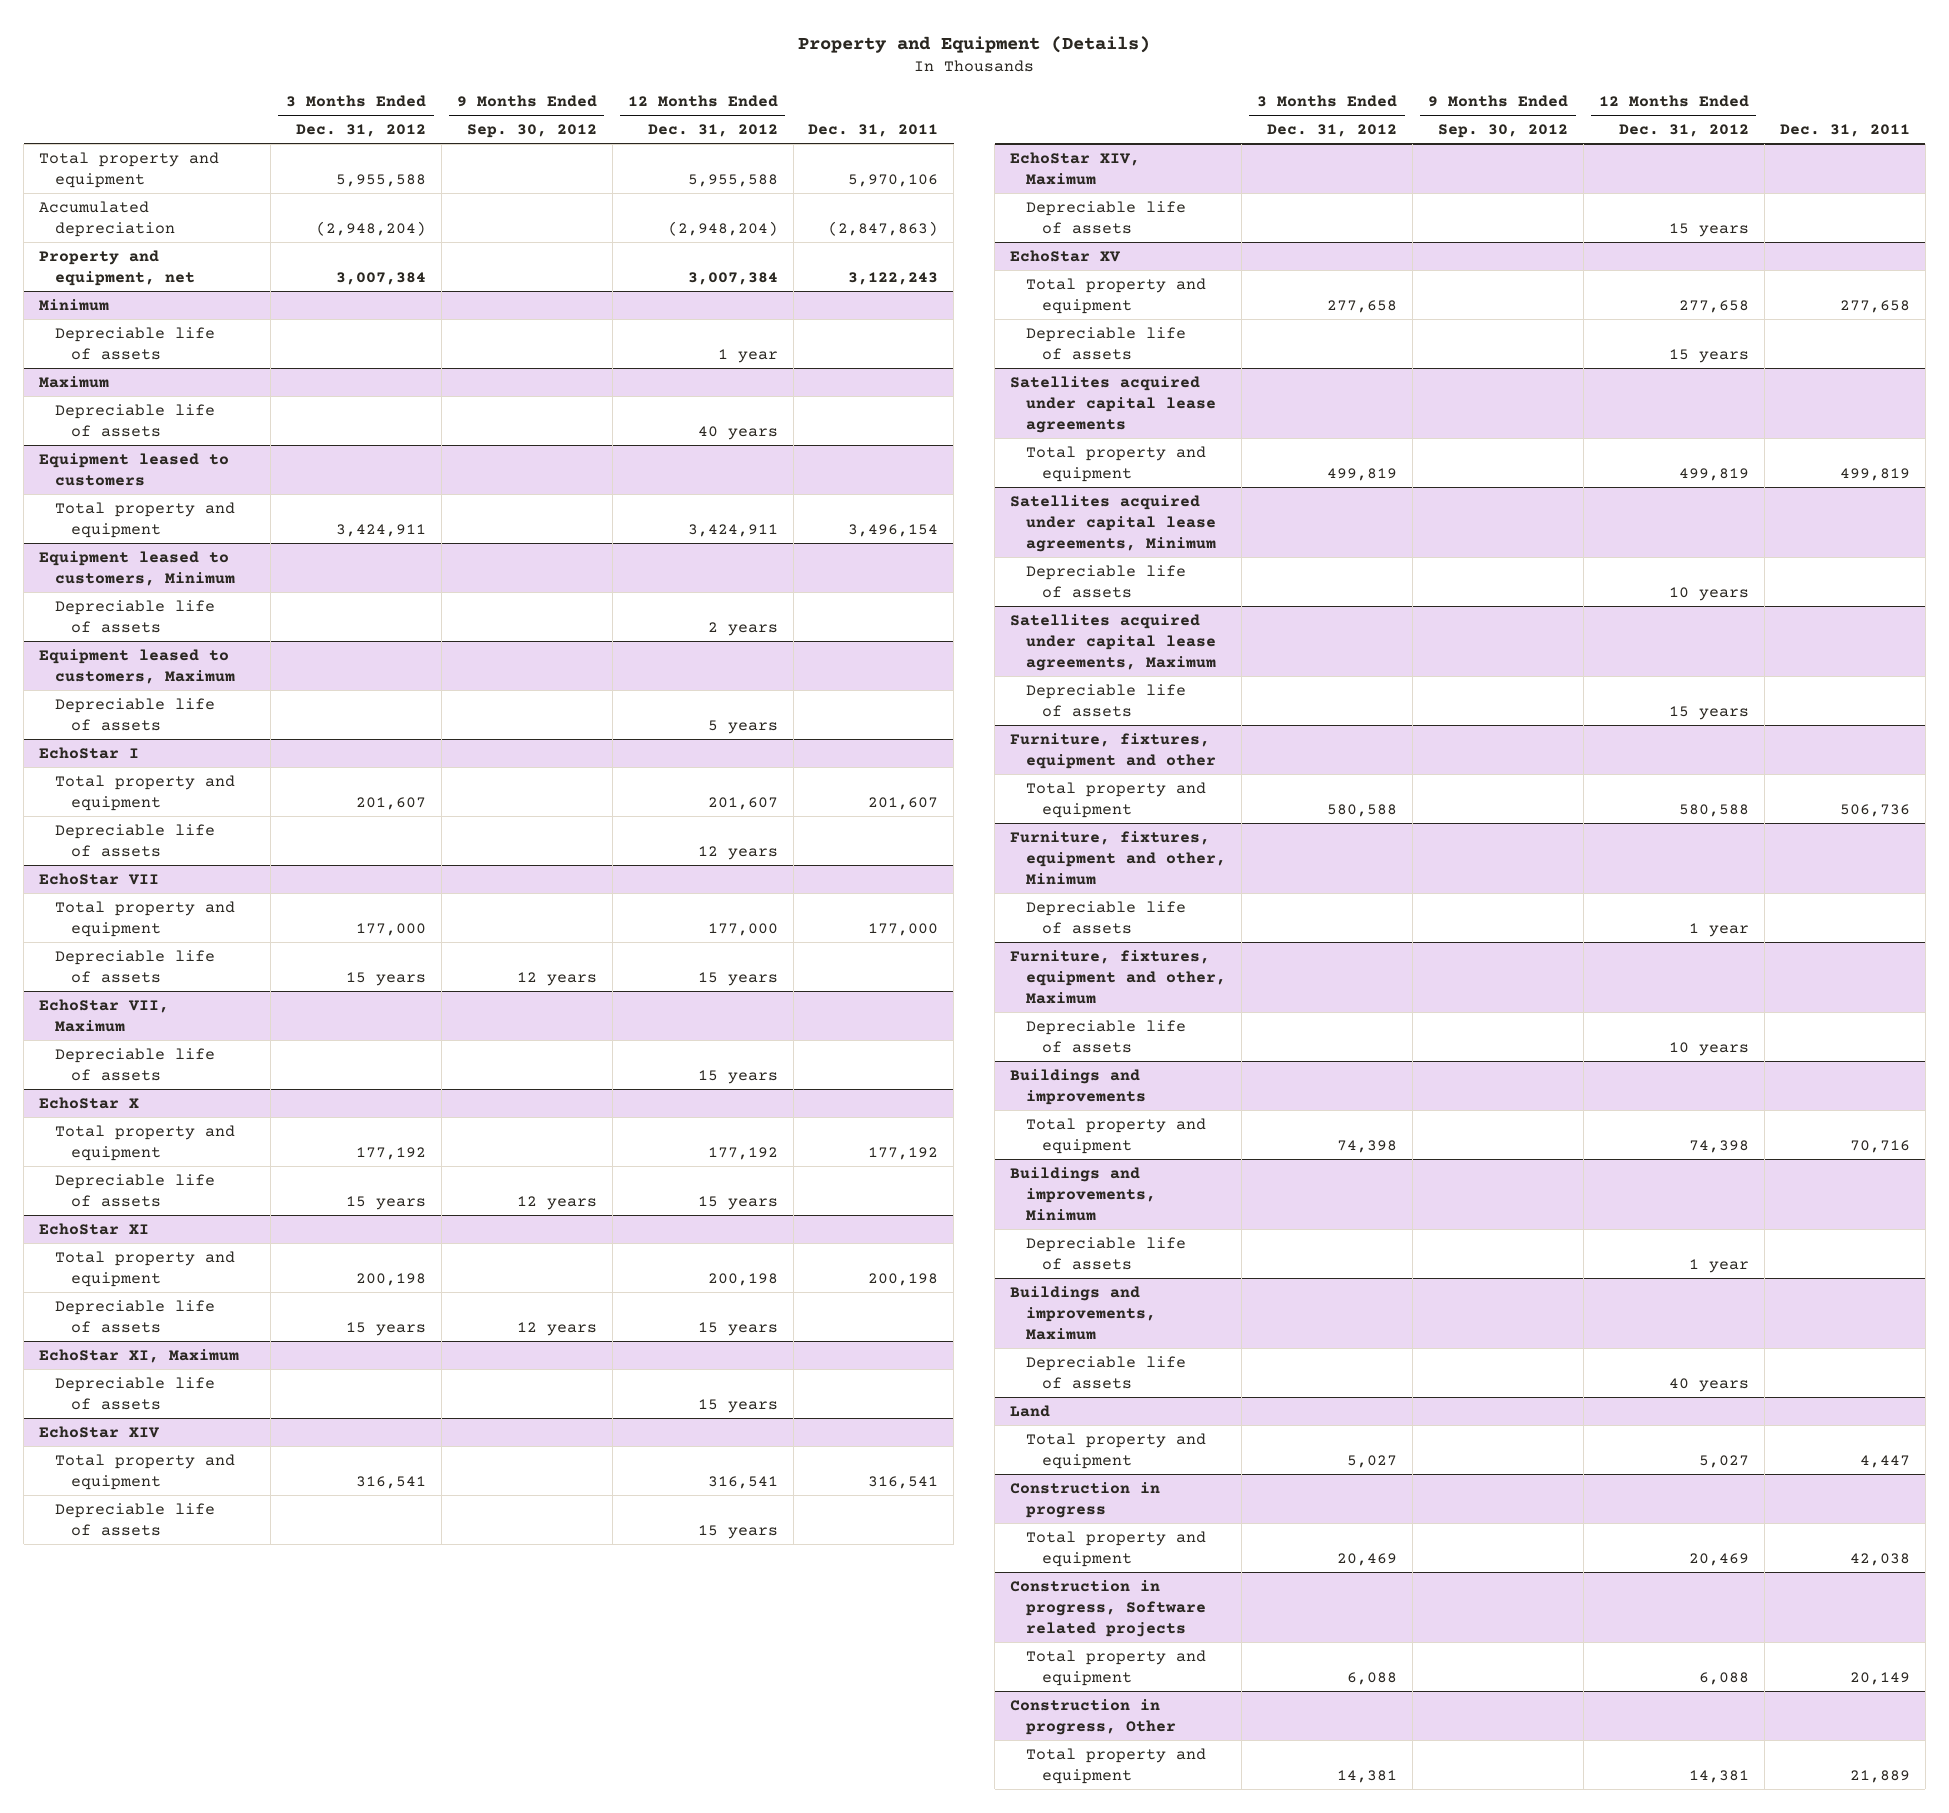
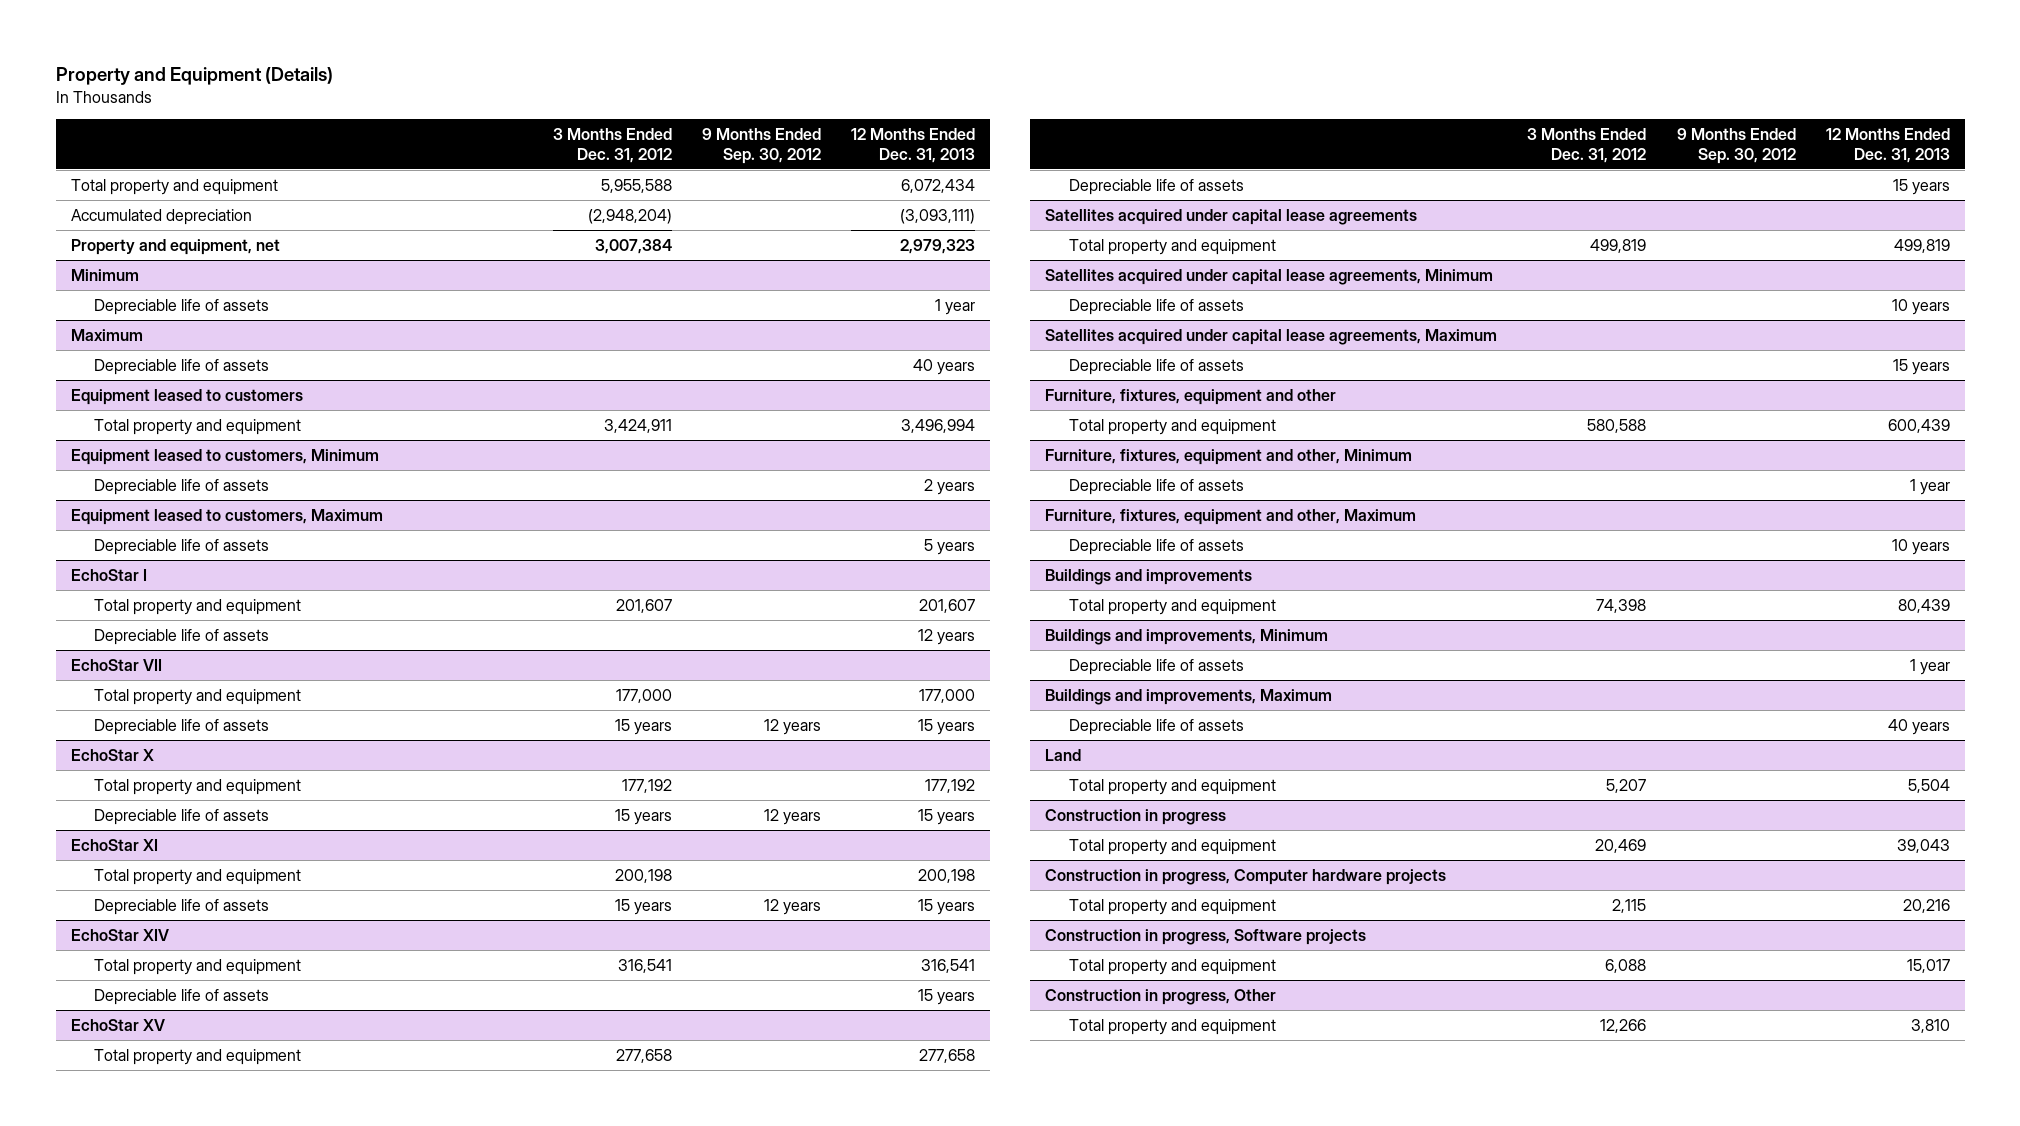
- | 3 Months Ended Dec. 31, 2012 | 9 Months Ended Sep. 30, 2012 | 12 Months Ended Dec. 31, 2012 | Dec. 31, 2011
+ | 3 Months Ended Dec. 31, 2012 | 9 Months Ended Sep. 30, 2012 | 12 Months Ended Dec. 31, 2013
- EchoStar VII, Maximum
- Depreciable life of assets | | | 15 years |
- EchoStar XI, Maximum
- Depreciable life of assets | | | 15 years |
- EchoStar XIV, Maximum
- Depreciable life of assets | | | 15 years |
@ Land
- Total property and equipment | 5,027 | | 5,027 | 4,447
+ Total property and equipment | 5,207 | | 5,504
- Construction in progress, Software related projects
+ Construction in progress, Computer hardware projects
+ Total property and equipment | 2,115 | | 20,216
+ Construction in progress, Software projects
@ Construction in progress, Other
- Total property and equipment | 14,381 | | 14,381 | 21,889
+ Total property and equipment | 12,266 | | 3,810

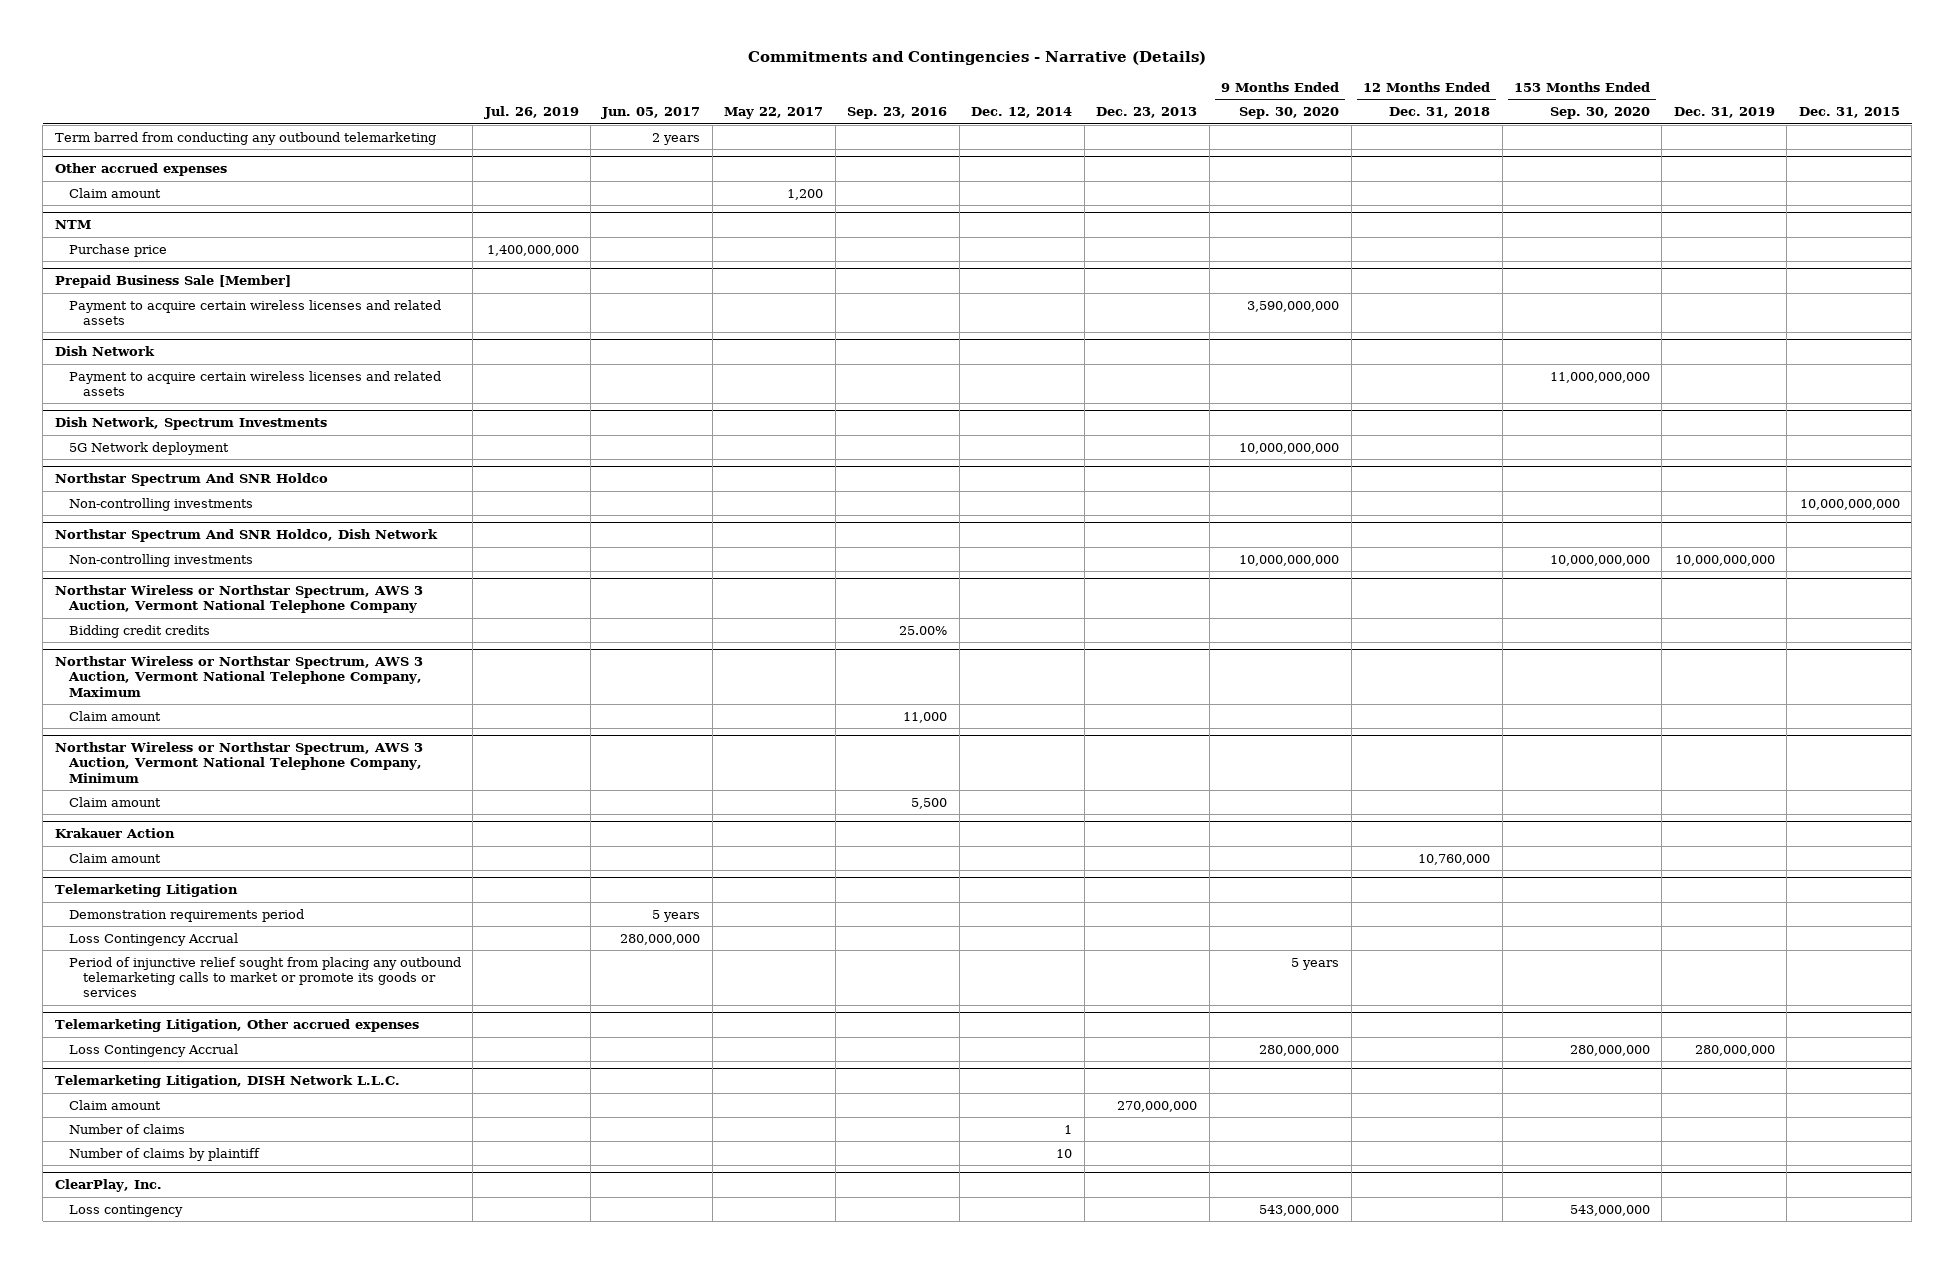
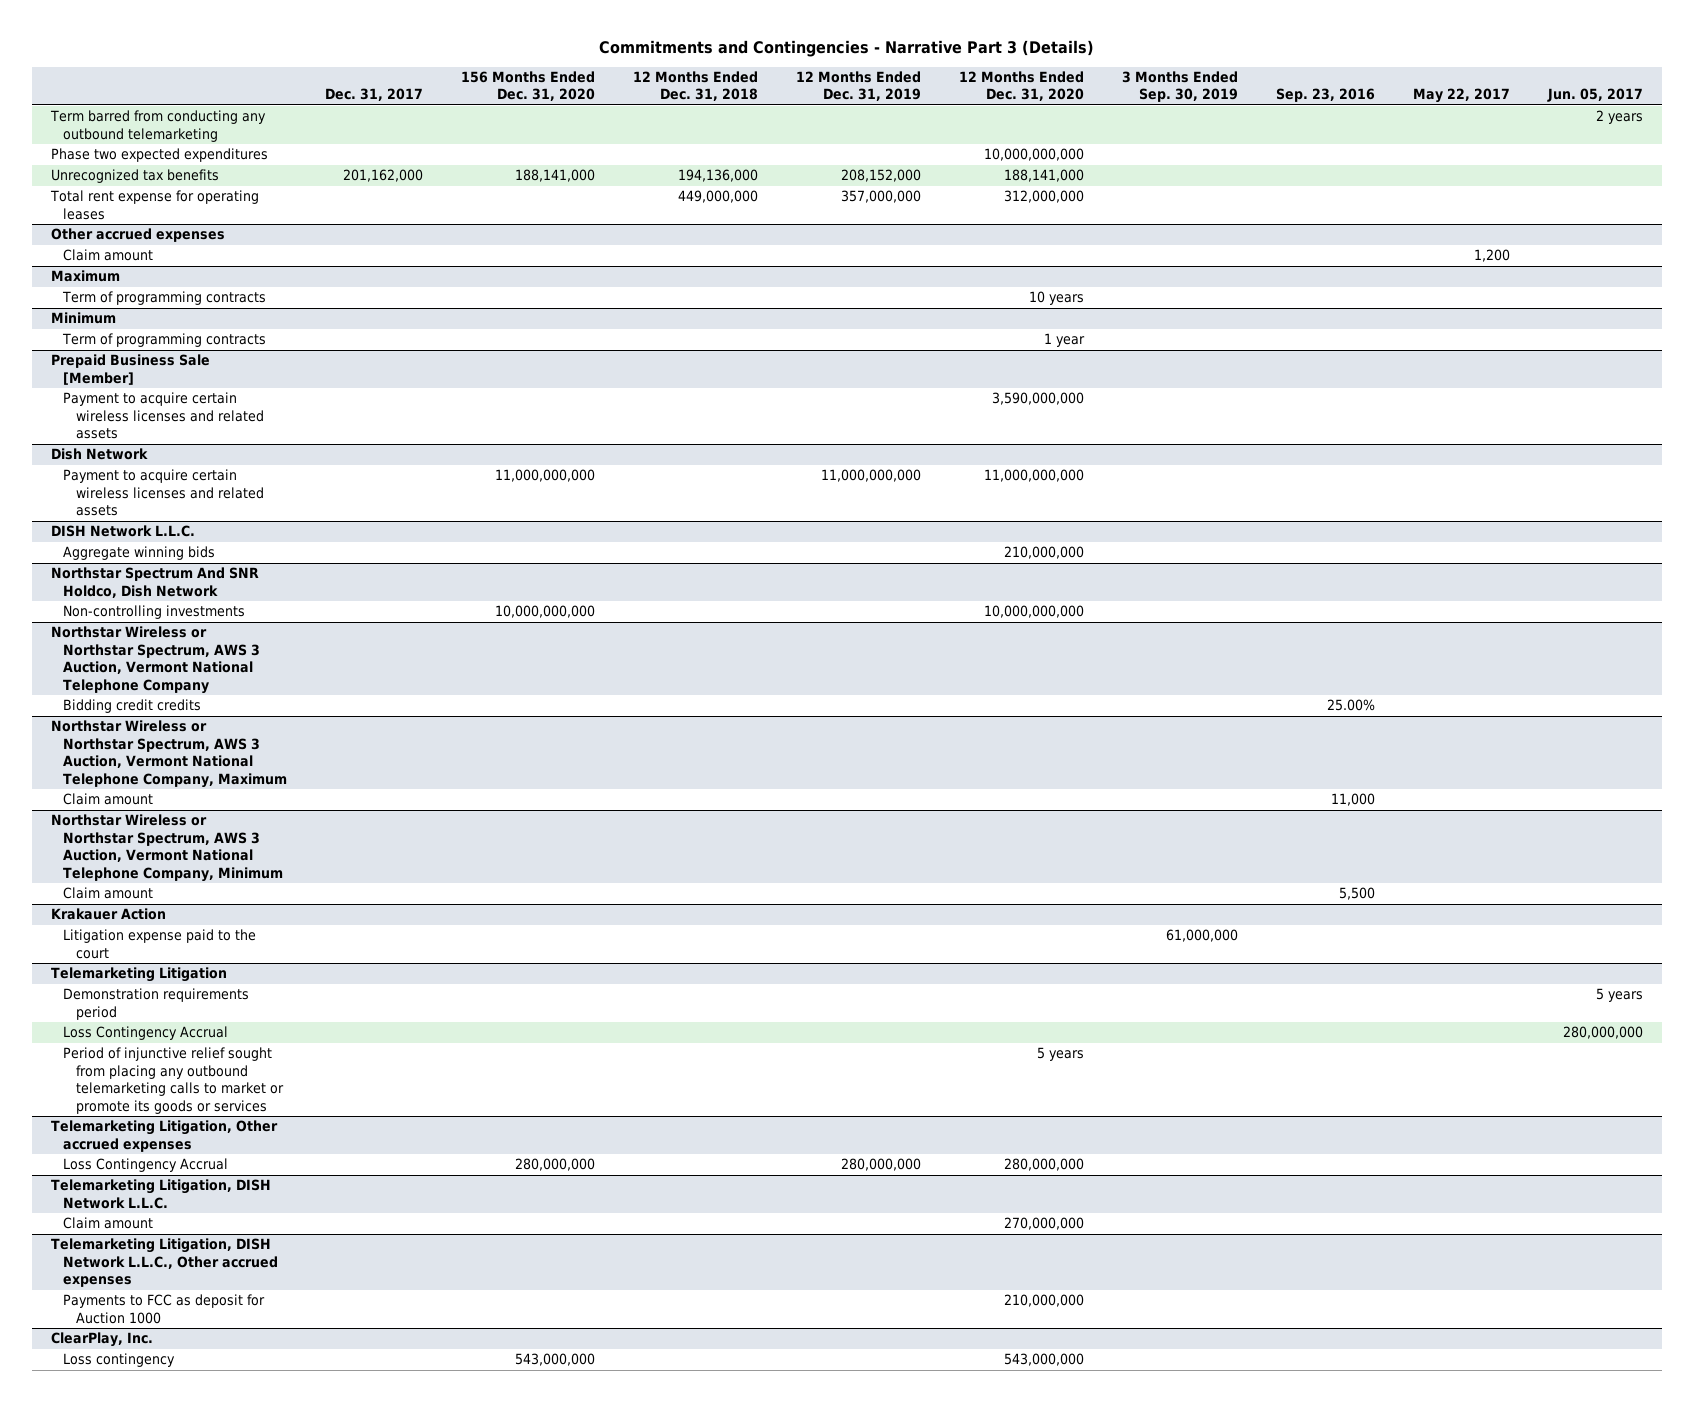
- Commitments and Contingencies - Narrative (Details)
+ Commitments and Contingencies - Narrative Part 3 (Details)
- | Jul. 26, 2019 | Jun. 05, 2017 | May 22, 2017 | Sep. 23, 2016 | Dec. 12, 2014 | Dec. 23, 2013 | 9 Months Ended Sep. 30, 2020 | 12 Months Ended Dec. 31, 2018 | 153 Months Ended Sep. 30, 2020 | Dec. 31, 2019 | Dec. 31, 2015
+ | Dec. 31, 2017 | 156 Months Ended Dec. 31, 2020 | 12 Months Ended Dec. 31, 2018 | 12 Months Ended Dec. 31, 2019 | 12 Months Ended Dec. 31, 2020 | 3 Months Ended Sep. 30, 2019 | Sep. 23, 2016 | May 22, 2017 | Jun. 05, 2017
+ Phase two expected expenditures | | | | | 10,000,000,000 | | | |
+ Unrecognized tax benefits | 201,162,000 | 188,141,000 | 194,136,000 | 208,152,000 | 188,141,000 | | | |
+ Total rent expense for operating leases | | | 449,000,000 | 357,000,000 | 312,000,000 | | | |
- NTM
- Purchase price | 1,400,000,000 | | | | | | | | | |
+ Maximum
+ Term of programming contracts | | | | | 10 years | | | |
+ Minimum
+ Term of programming contracts | | | | | 1 year | | | |
- Dish Network, Spectrum Investments
- 5G Network deployment | | | | | | | 10,000,000,000 | | | |
- Northstar Spectrum And SNR Holdco
- Non-controlling investments | | | | | | | | | | | 10,000,000,000
+ DISH Network L.L.C.
+ Aggregate winning bids | | | | | 210,000,000 | | | |
@ Krakauer Action
- Claim amount | | | | | | | | 10,760,000 | | |
+ Litigation expense paid to the court | | | | | | 61,000,000 | | |
@ Telemarketing Litigation, DISH Network L.L.C.
- Number of claims | | | | | 1 | | | | | |
- Number of claims by plaintiff | | | | | 10 | | | | | |
+ Telemarketing Litigation, DISH Network L.L.C., Other accrued expenses
+ Payments to FCC as deposit for Auction 1000 | | | | | 210,000,000 | | | |

